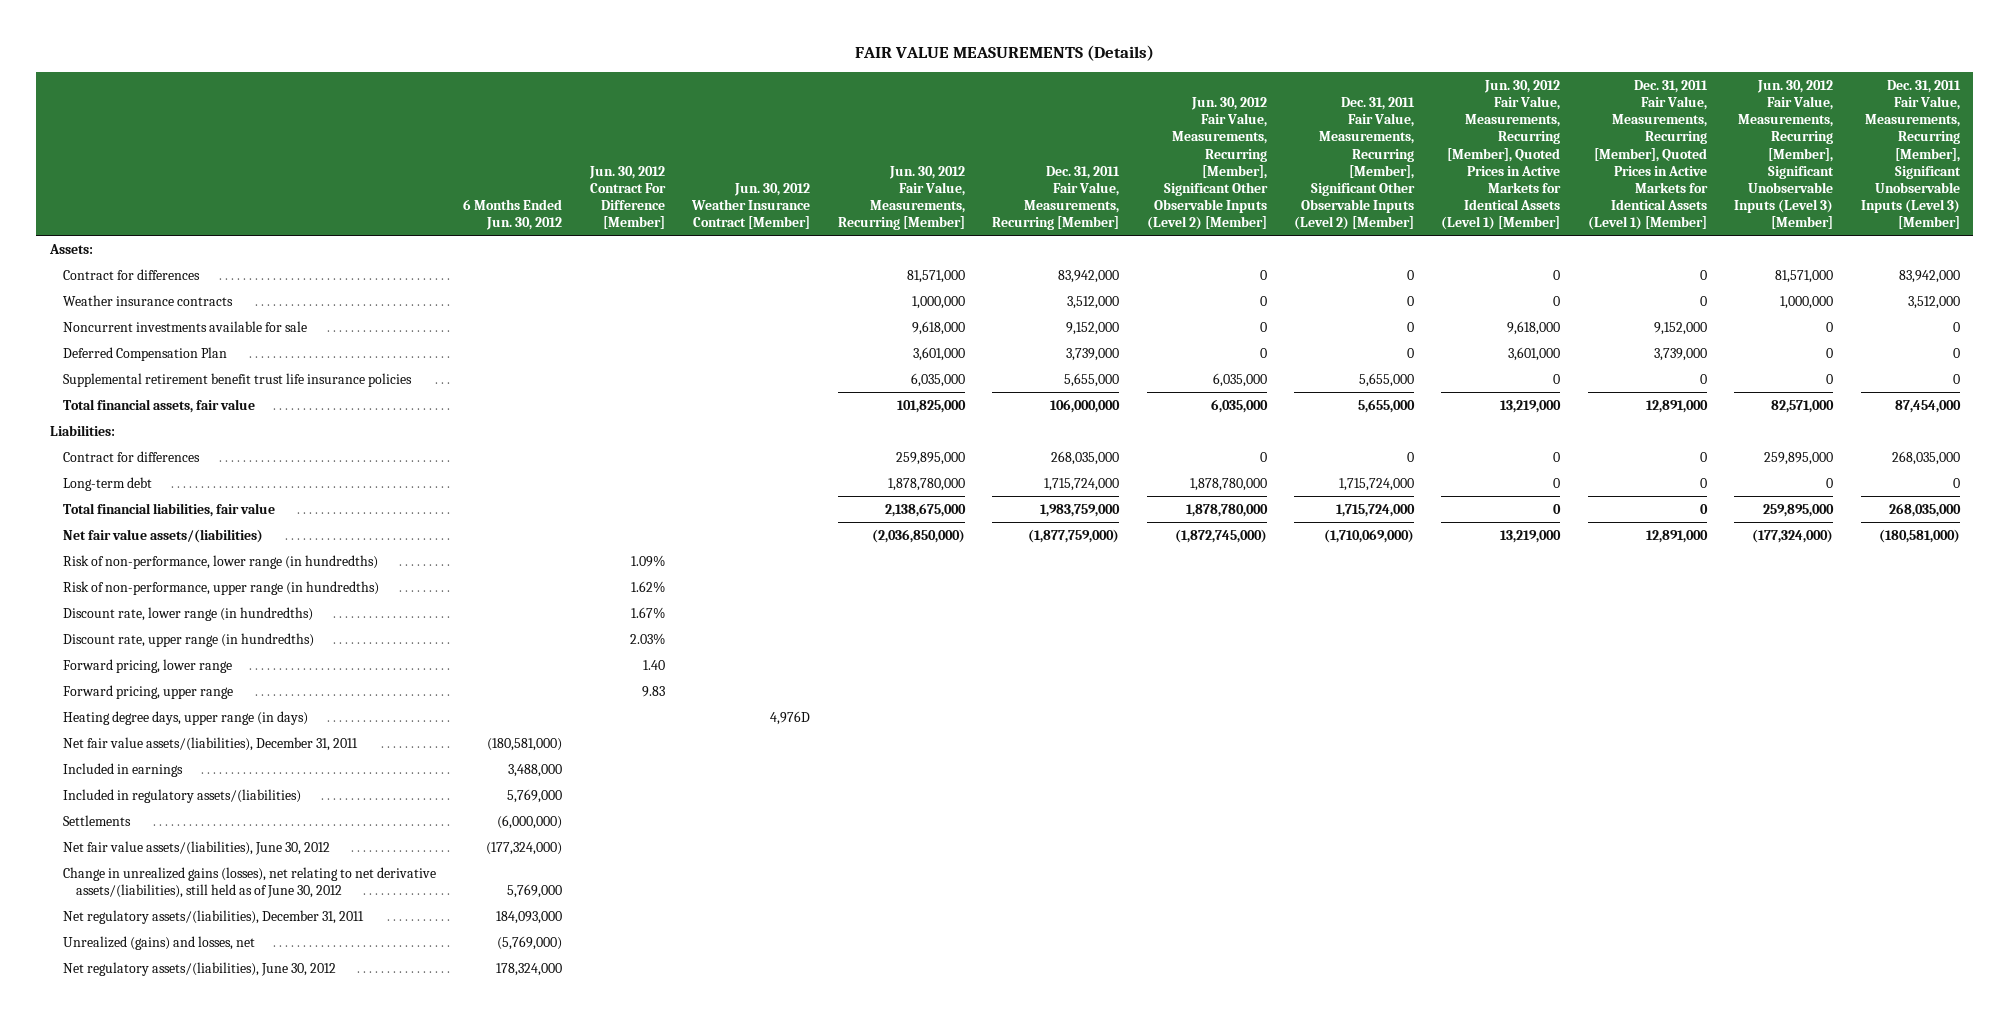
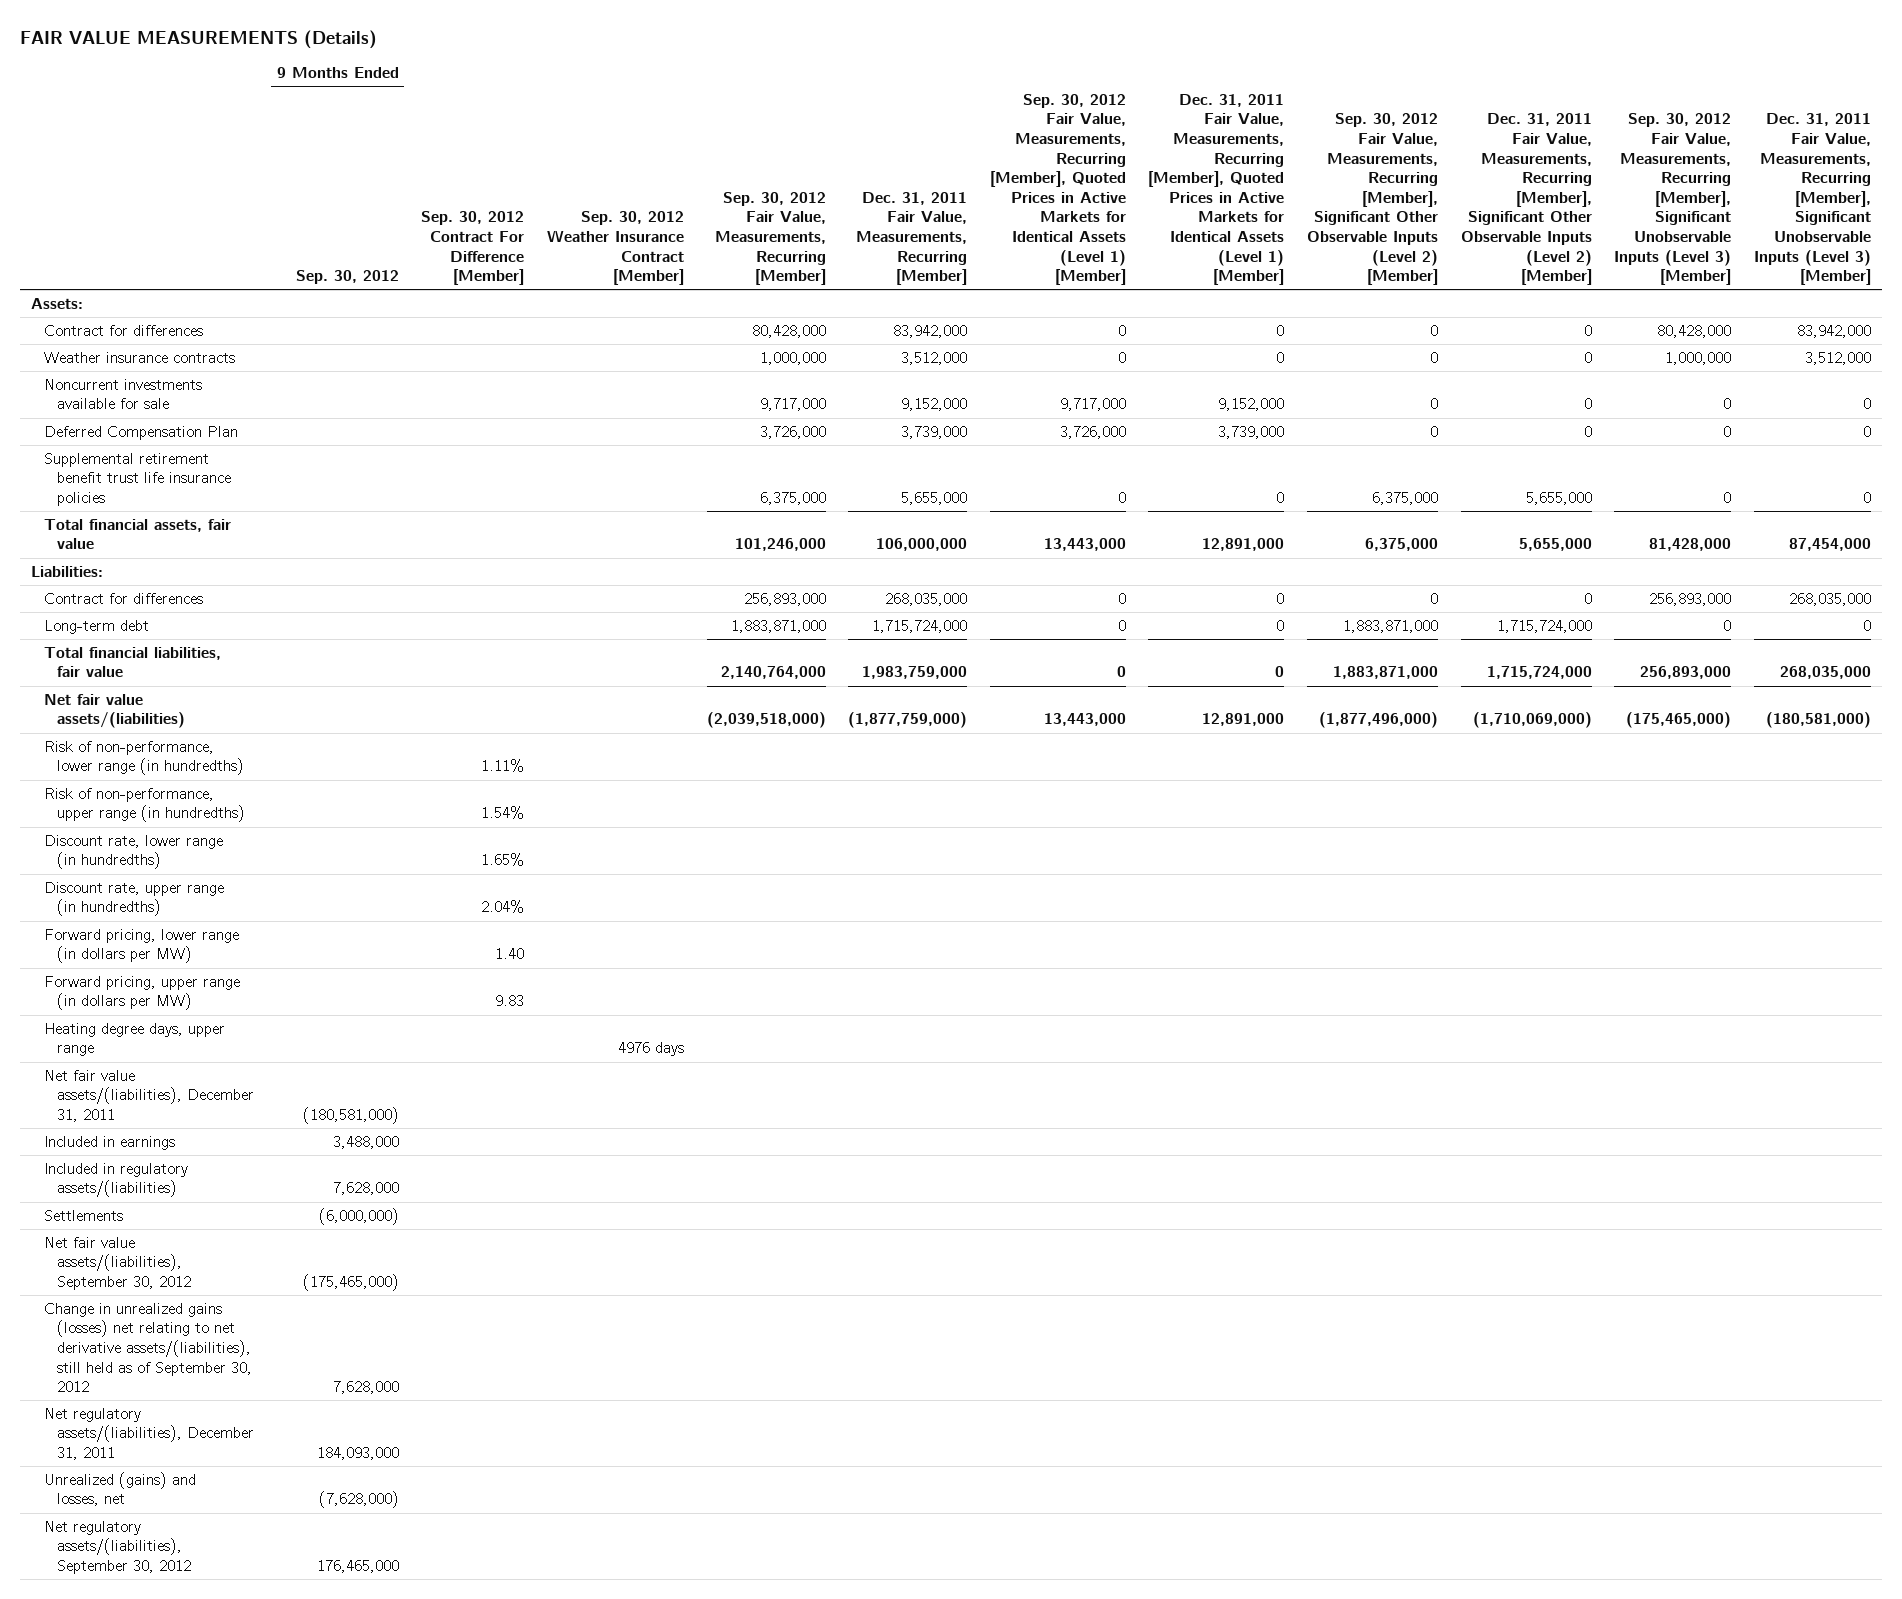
- | 6 Months Ended Jun. 30, 2012 | Jun. 30, 2012 Contract For Difference [Member] | Jun. 30, 2012 Weather Insurance Contract [Member] | Jun. 30, 2012 Fair Value, Measurements, Recurring [Member] | Dec. 31, 2011 Fair Value, Measurements, Recurring [Member] | Jun. 30, 2012 Fair Value, Measurements, Recurring [Member], Significant Other Observable Inputs (Level 2) [Member] | Dec. 31, 2011 Fair Value, Measurements, Recurring [Member], Significant Other Observable Inputs (Level 2) [Member] | Jun. 30, 2012 Fair Value, Measurements, Recurring [Member], Quoted Prices in Active Markets for Identical Assets (Level 1) [Member] | Dec. 31, 2011 Fair Value, Measurements, Recurring [Member], Quoted Prices in Active Markets for Identical Assets (Level 1) [Member] | Jun. 30, 2012 Fair Value, Measurements, Recurring [Member], Significant Unobservable Inputs (Level 3) [Member] | Dec. 31, 2011 Fair Value, Measurements, Recurring [Member], Significant Unobservable Inputs (Level 3) [Member]
+ | 9 Months Ended Sep. 30, 2012 | Sep. 30, 2012 Contract For Difference [Member] | Sep. 30, 2012 Weather Insurance Contract [Member] | Sep. 30, 2012 Fair Value, Measurements, Recurring [Member] | Dec. 31, 2011 Fair Value, Measurements, Recurring [Member] | Sep. 30, 2012 Fair Value, Measurements, Recurring [Member], Quoted Prices in Active Markets for Identical Assets (Level 1) [Member] | Dec. 31, 2011 Fair Value, Measurements, Recurring [Member], Quoted Prices in Active Markets for Identical Assets (Level 1) [Member] | Sep. 30, 2012 Fair Value, Measurements, Recurring [Member], Significant Other Observable Inputs (Level 2) [Member] | Dec. 31, 2011 Fair Value, Measurements, Recurring [Member], Significant Other Observable Inputs (Level 2) [Member] | Sep. 30, 2012 Fair Value, Measurements, Recurring [Member], Significant Unobservable Inputs (Level 3) [Member] | Dec. 31, 2011 Fair Value, Measurements, Recurring [Member], Significant Unobservable Inputs (Level 3) [Member]
- Forward pricing, lower range | | 1.40 | | | | | | | | |
- Forward pricing, upper range | | 9.83 | | | | | | | | |
- Heating degree days, upper range (in days) | | | 4,976D | | | | | | | |
+ Forward pricing, lower range (in dollars per MW) | | 1.40 | | | | | | | | |
+ Forward pricing, upper range (in dollars per MW) | | 9.83 | | | | | | | | |
+ Heating degree days, upper range | | | 4976 days | | | | | | | |
- Net fair value assets/(liabilities), June 30, 2012 | (177,324,000) | | | | | | | | | |
- Change in unrealized gains (losses), net relating to net derivative assets/(liabilities), still held as of June 30, 2012 | 5,769,000 | | | | | | | | | |
+ Net fair value assets/(liabilities), September 30, 2012 | (175,465,000) | | | | | | | | | |
+ Change in unrealized gains (losses) net relating to net derivative assets/(liabilities), still held as of September 30, 2012 | 7,628,000 | | | | | | | | | |
- Net regulatory assets/(liabilities), June 30, 2012 | 178,324,000 | | | | | | | | | |
+ Net regulatory assets/(liabilities), September 30, 2012 | 176,465,000 | | | | | | | | | |

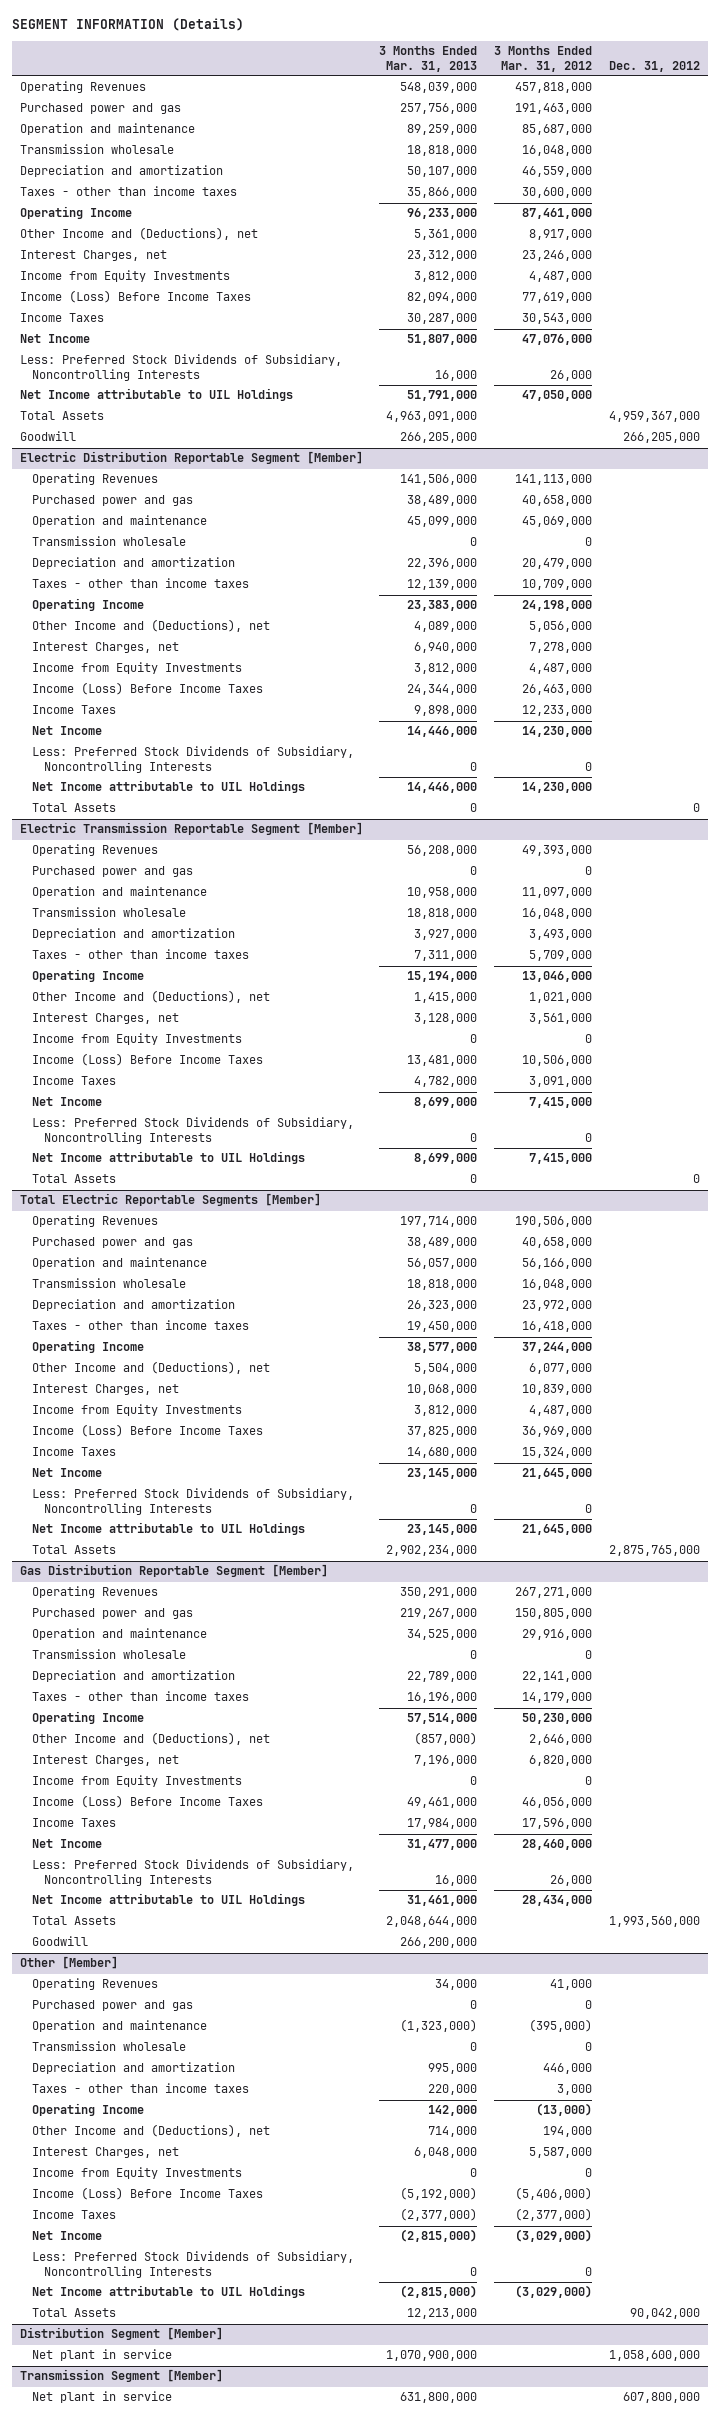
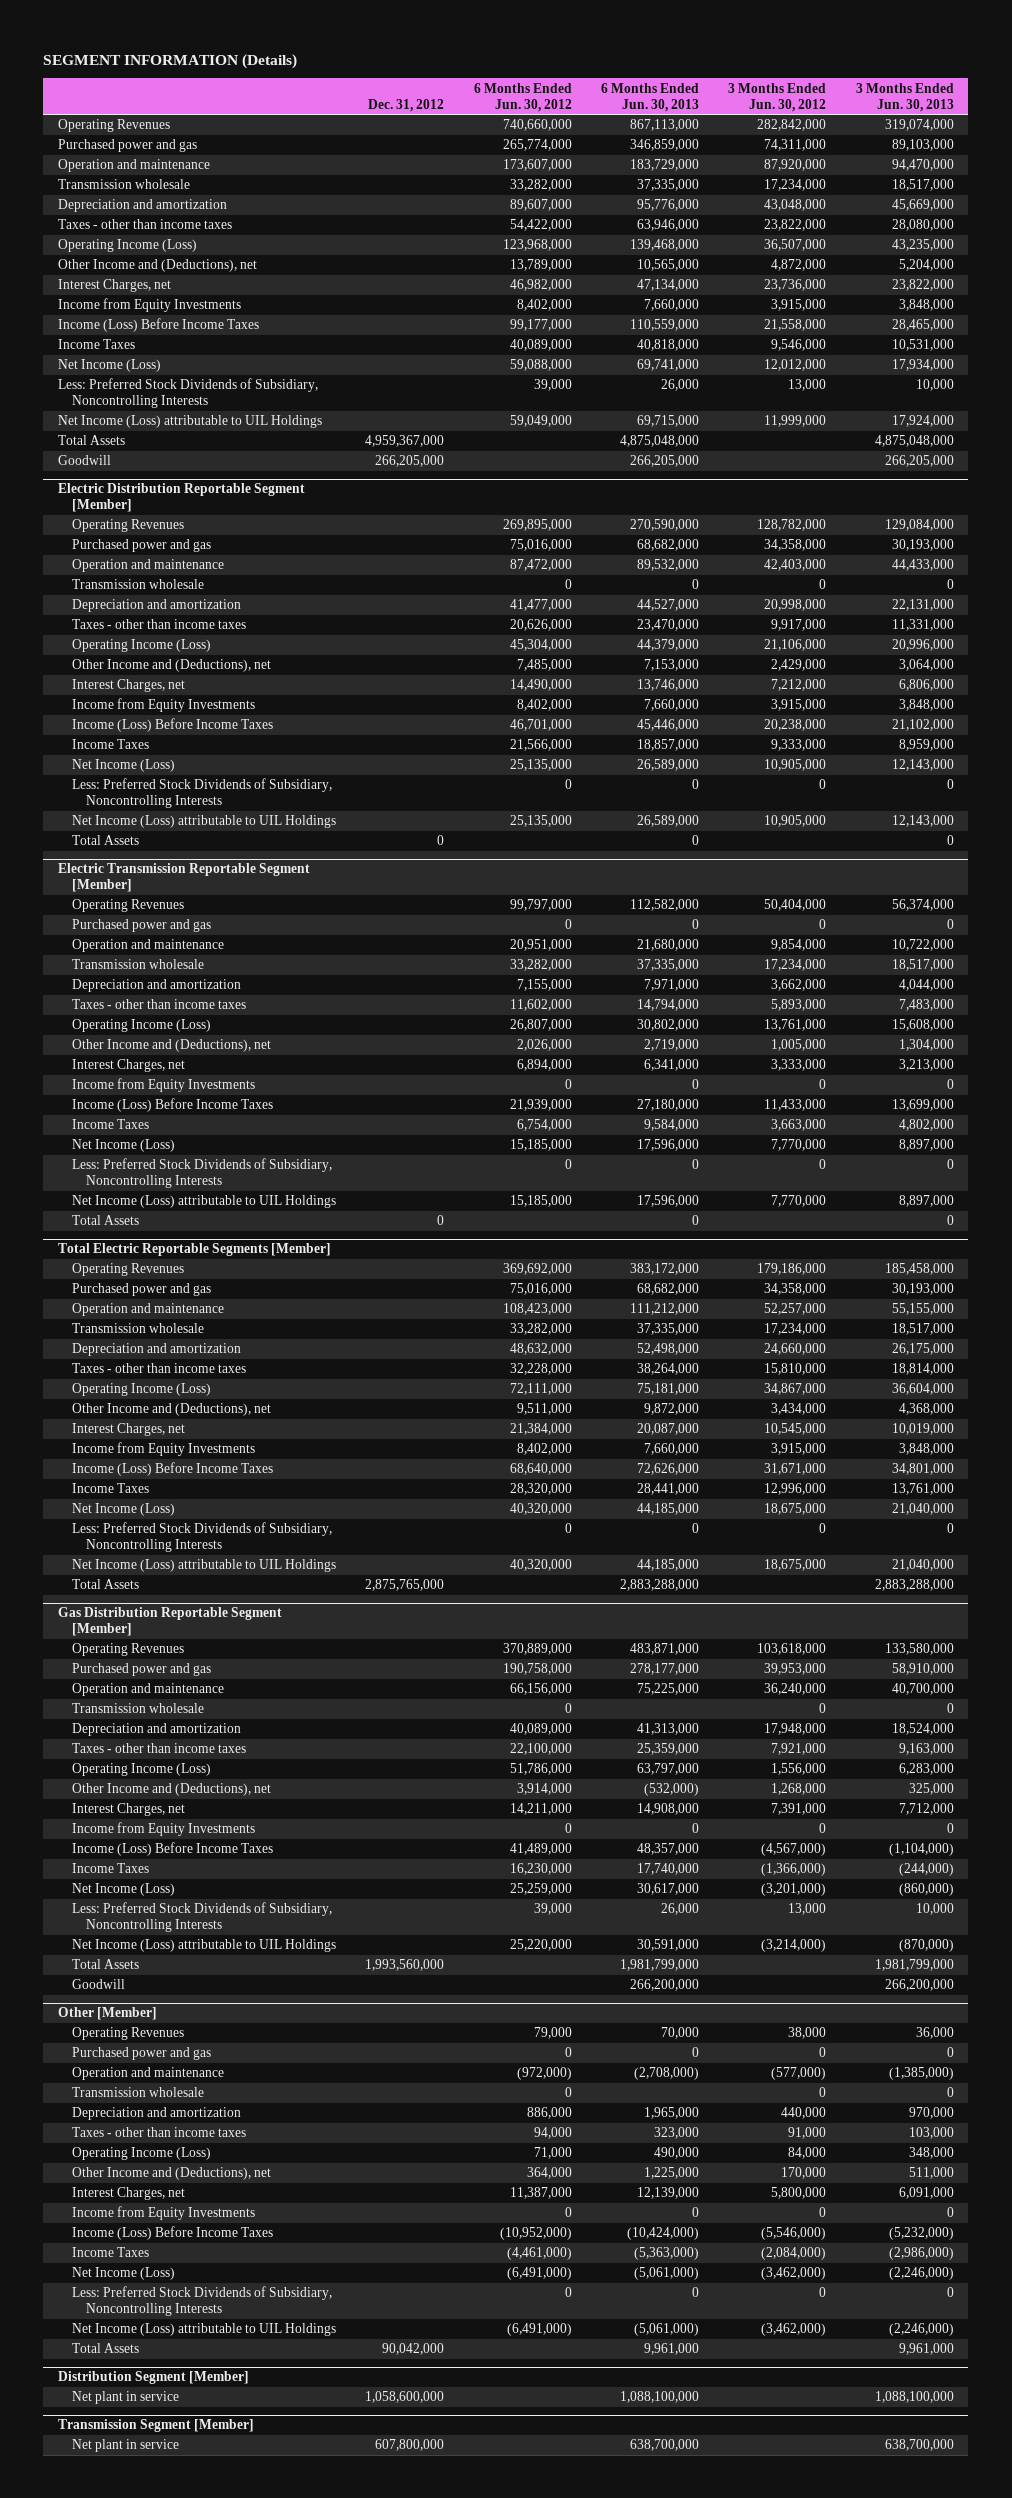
- | 3 Months Ended Mar. 31, 2013 | 3 Months Ended Mar. 31, 2012 | Dec. 31, 2012
+ | Dec. 31, 2012 | 6 Months Ended Jun. 30, 2012 | 6 Months Ended Jun. 30, 2013 | 3 Months Ended Jun. 30, 2012 | 3 Months Ended Jun. 30, 2013
- Operating Income | 96,233,000 | 87,461,000 |
+ Operating Income (Loss) | | 123,968,000 | 139,468,000 | 36,507,000 | 43,235,000
- Net Income | 51,807,000 | 47,076,000 |
+ Net Income (Loss) | | 59,088,000 | 69,741,000 | 12,012,000 | 17,934,000
- Net Income attributable to UIL Holdings | 51,791,000 | 47,050,000 |
+ Net Income (Loss) attributable to UIL Holdings | | 59,049,000 | 69,715,000 | 11,999,000 | 17,924,000
@ Electric Distribution Reportable Segment [Member]
- Operating Income | 23,383,000 | 24,198,000 |
+ Operating Income (Loss) | | 45,304,000 | 44,379,000 | 21,106,000 | 20,996,000
- Net Income | 14,446,000 | 14,230,000 |
+ Net Income (Loss) | | 25,135,000 | 26,589,000 | 10,905,000 | 12,143,000
- Net Income attributable to UIL Holdings | 14,446,000 | 14,230,000 |
+ Net Income (Loss) attributable to UIL Holdings | | 25,135,000 | 26,589,000 | 10,905,000 | 12,143,000
@ Electric Transmission Reportable Segment [Member]
- Operating Income | 15,194,000 | 13,046,000 |
+ Operating Income (Loss) | | 26,807,000 | 30,802,000 | 13,761,000 | 15,608,000
- Net Income | 8,699,000 | 7,415,000 |
+ Net Income (Loss) | | 15,185,000 | 17,596,000 | 7,770,000 | 8,897,000
- Net Income attributable to UIL Holdings | 8,699,000 | 7,415,000 |
+ Net Income (Loss) attributable to UIL Holdings | | 15,185,000 | 17,596,000 | 7,770,000 | 8,897,000
@ Total Electric Reportable Segments [Member]
- Operating Income | 38,577,000 | 37,244,000 |
+ Operating Income (Loss) | | 72,111,000 | 75,181,000 | 34,867,000 | 36,604,000
- Net Income | 23,145,000 | 21,645,000 |
+ Net Income (Loss) | | 40,320,000 | 44,185,000 | 18,675,000 | 21,040,000
- Net Income attributable to UIL Holdings | 23,145,000 | 21,645,000 |
+ Net Income (Loss) attributable to UIL Holdings | | 40,320,000 | 44,185,000 | 18,675,000 | 21,040,000
@ Gas Distribution Reportable Segment [Member]
- Operating Income | 57,514,000 | 50,230,000 |
+ Operating Income (Loss) | | 51,786,000 | 63,797,000 | 1,556,000 | 6,283,000
- Net Income | 31,477,000 | 28,460,000 |
+ Net Income (Loss) | | 25,259,000 | 30,617,000 | (3,201,000) | (860,000)
- Net Income attributable to UIL Holdings | 31,461,000 | 28,434,000 |
+ Net Income (Loss) attributable to UIL Holdings | | 25,220,000 | 30,591,000 | (3,214,000) | (870,000)
@ Other [Member]
- Operating Income | 142,000 | (13,000) |
+ Operating Income (Loss) | | 71,000 | 490,000 | 84,000 | 348,000
- Net Income | (2,815,000) | (3,029,000) |
+ Net Income (Loss) | | (6,491,000) | (5,061,000) | (3,462,000) | (2,246,000)
- Net Income attributable to UIL Holdings | (2,815,000) | (3,029,000) |
+ Net Income (Loss) attributable to UIL Holdings | | (6,491,000) | (5,061,000) | (3,462,000) | (2,246,000)

